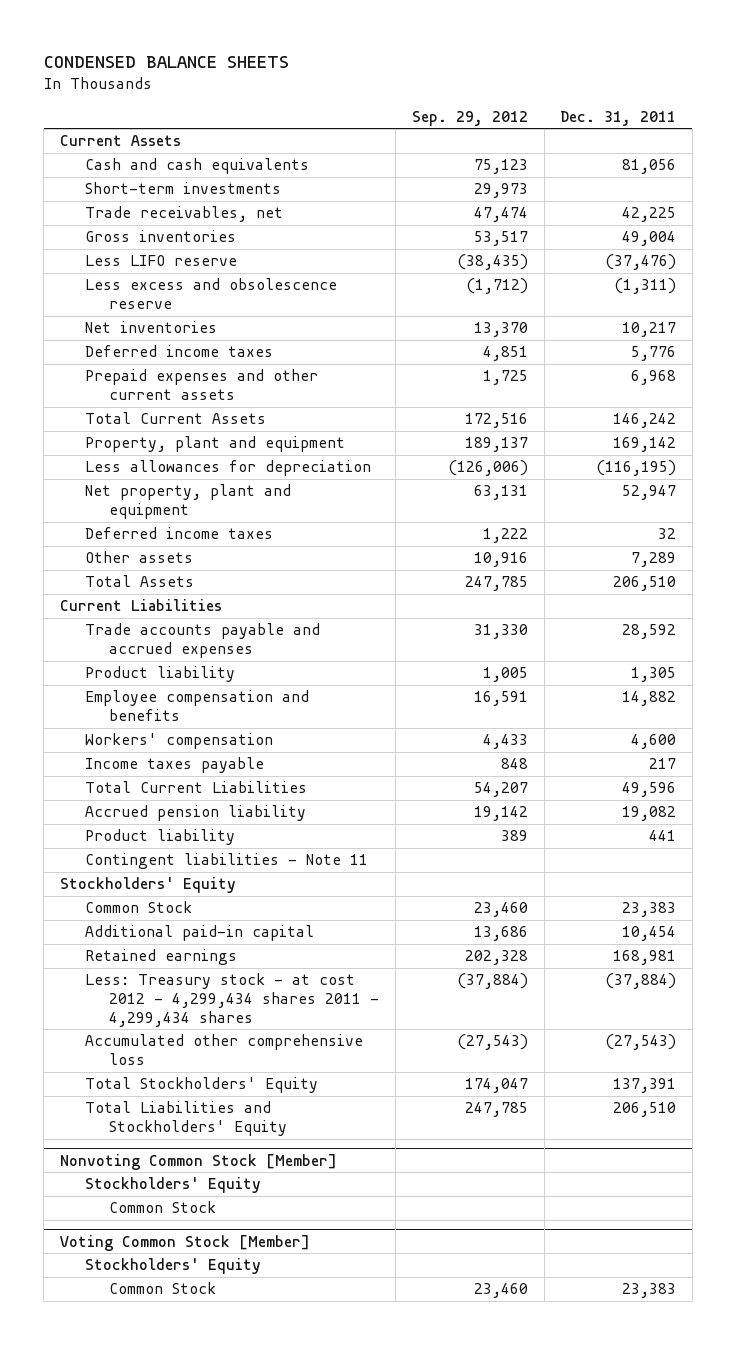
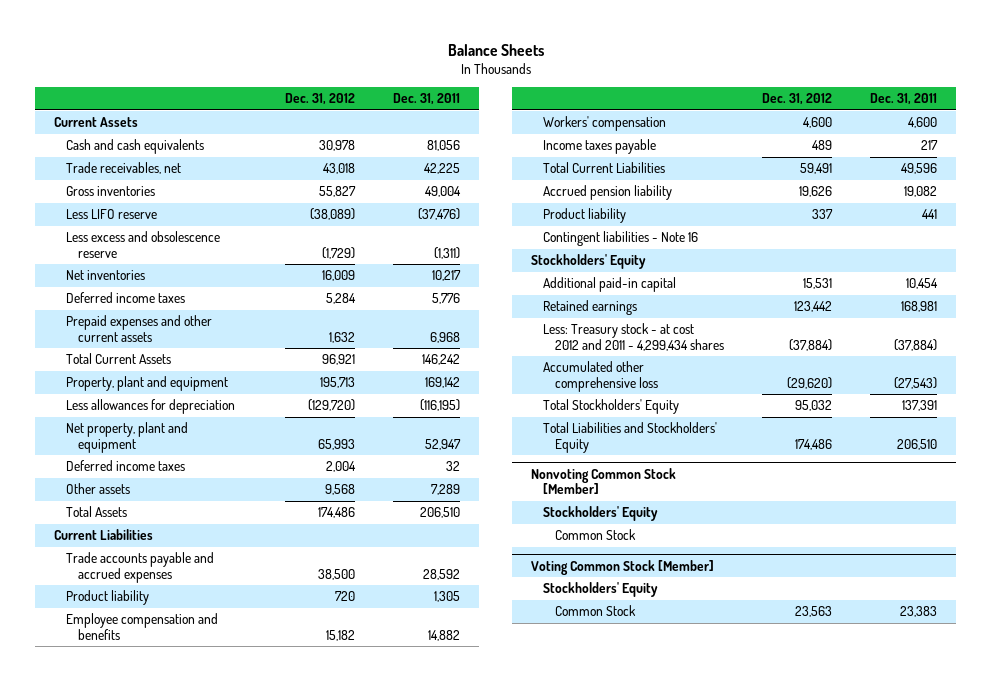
- CONDENSED BALANCE SHEETS
+ Balance Sheets
- | Sep. 29, 2012 | Dec. 31, 2011
+ | Dec. 31, 2012 | Dec. 31, 2011
- Short-term investments | 29,973 |
- Contingent liabilities - Note 11
+ Contingent liabilities - Note 16
- Common Stock | 23,460 | 23,383
- Less: Treasury stock - at cost 2012 - 4,299,434 shares 2011 - 4,299,434 shares | (37,884) | (37,884)
+ Less: Treasury stock - at cost 2012 and 2011 - 4,299,434 shares | (37,884) | (37,884)

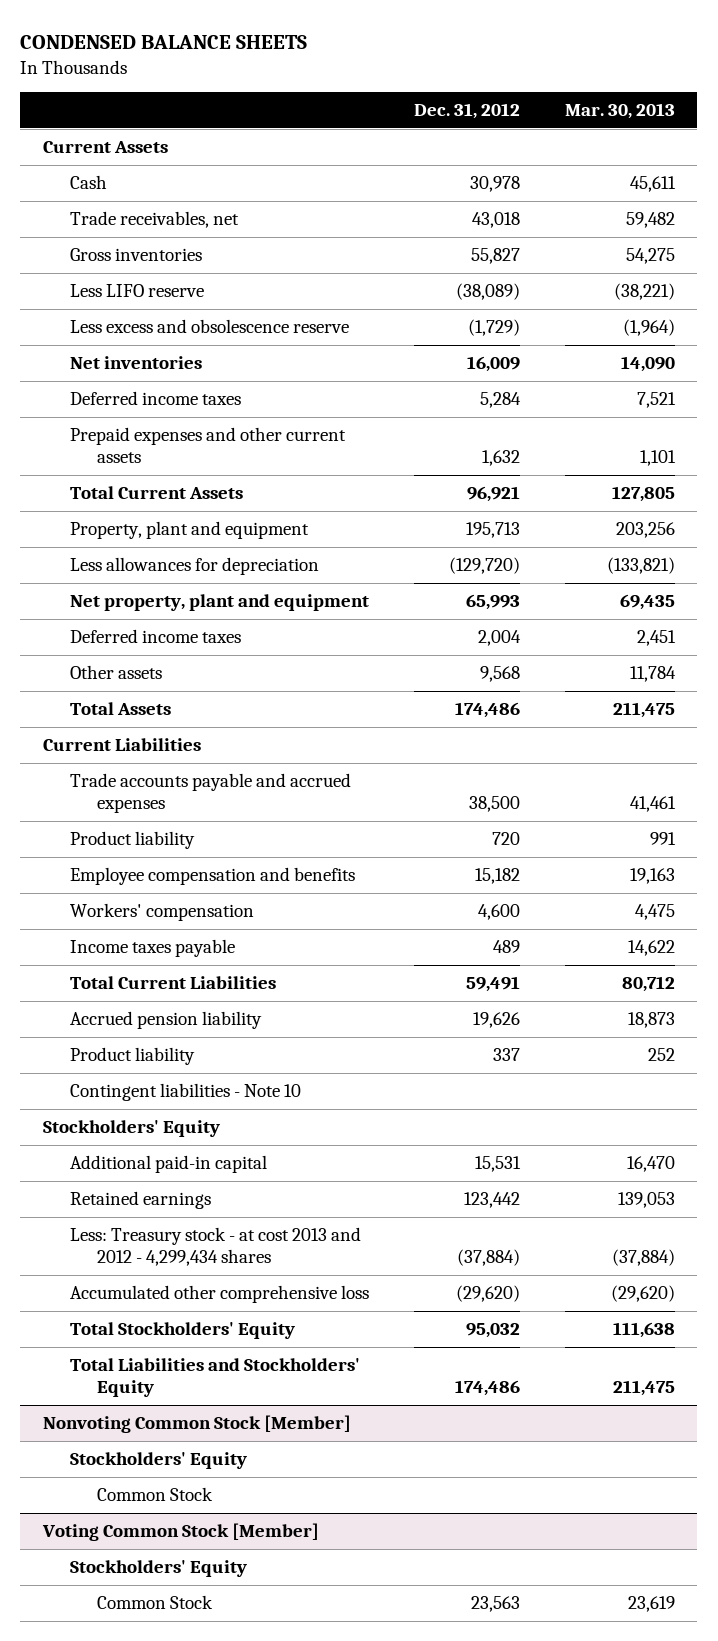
- Balance Sheets
+ CONDENSED BALANCE SHEETS
- | Dec. 31, 2012 | Dec. 31, 2011
+ | Dec. 31, 2012 | Mar. 30, 2013
- Cash and cash equivalents | 30,978 | 81,056
+ Cash | 30,978 | 45,611
- Contingent liabilities - Note 16
+ Contingent liabilities - Note 10
- Less: Treasury stock - at cost 2012 and 2011 - 4,299,434 shares | (37,884) | (37,884)
+ Less: Treasury stock - at cost 2013 and 2012 - 4,299,434 shares | (37,884) | (37,884)

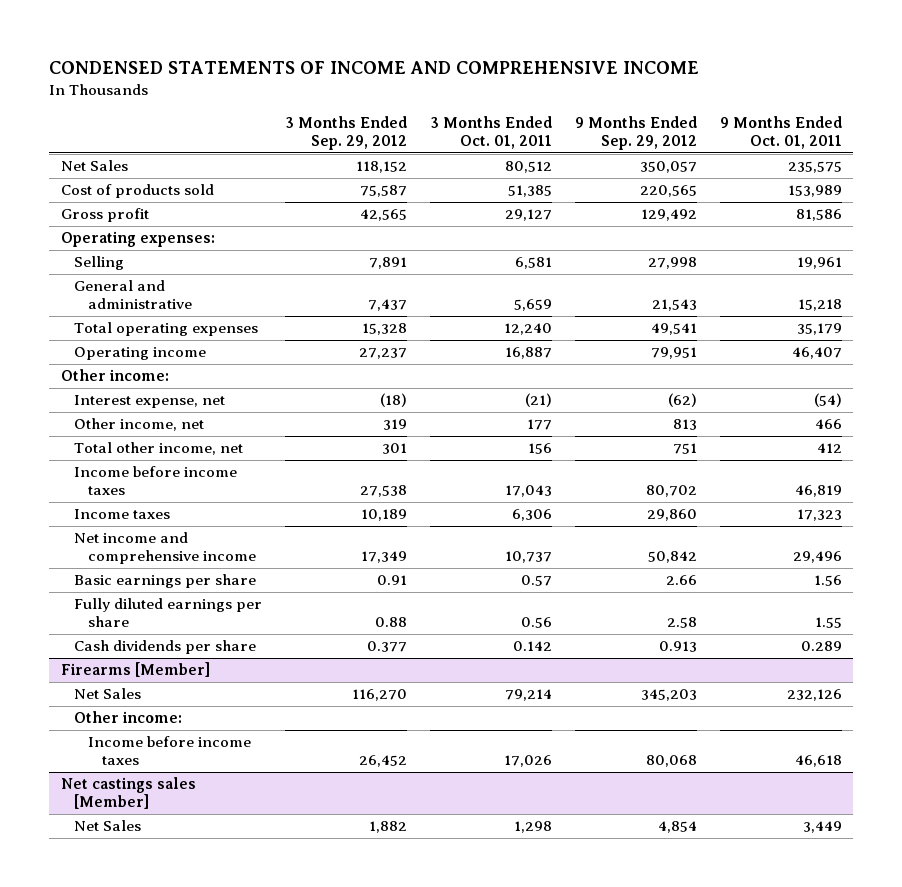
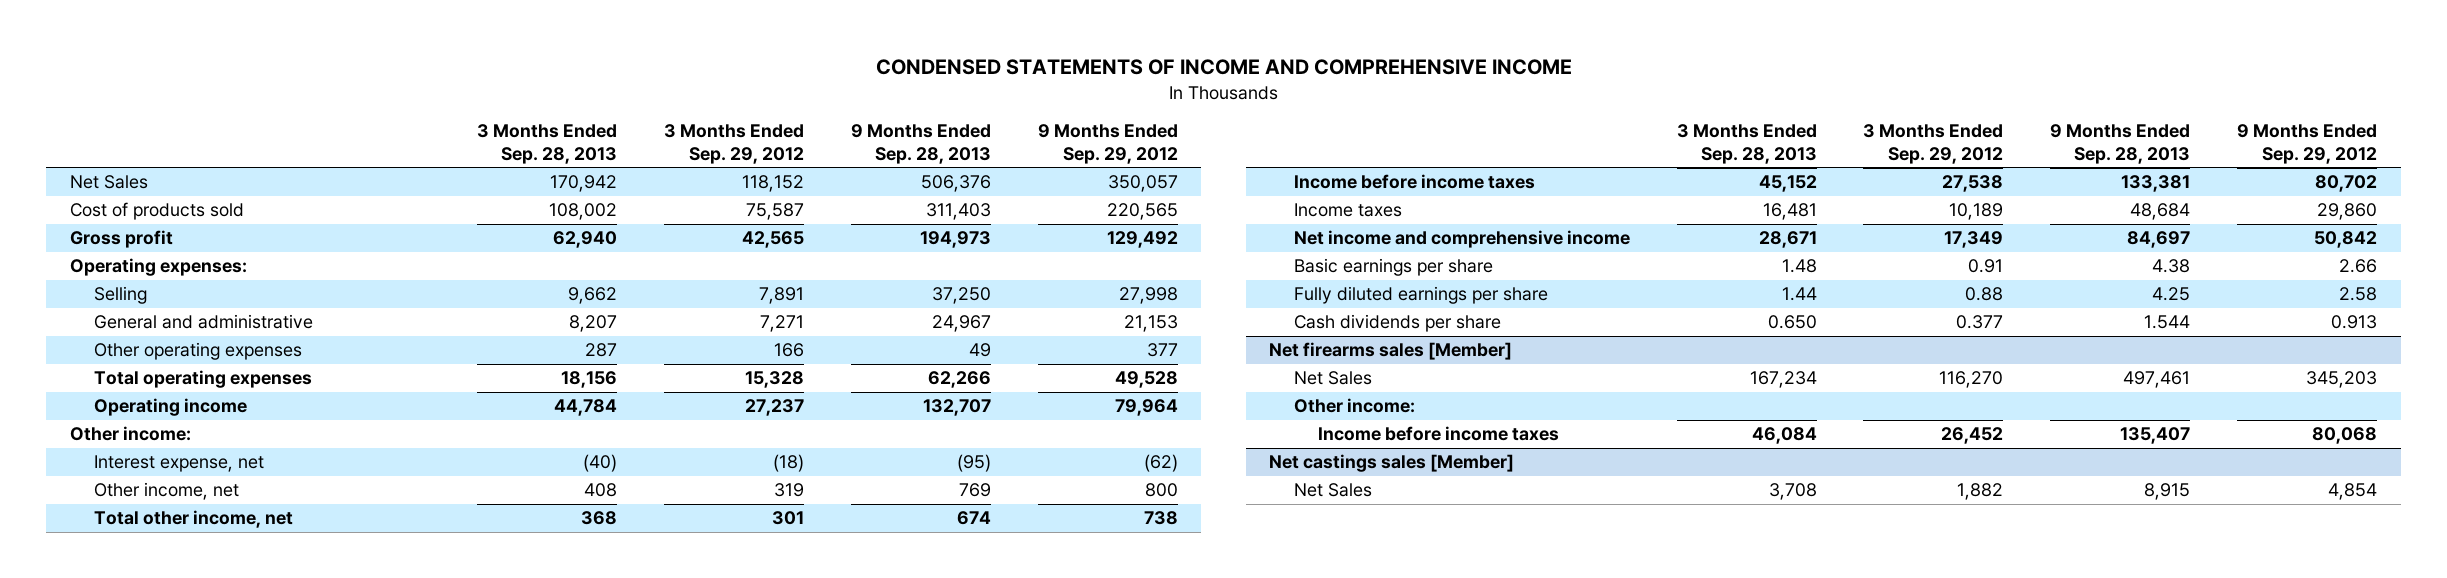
- | 3 Months Ended Sep. 29, 2012 | 3 Months Ended Oct. 01, 2011 | 9 Months Ended Sep. 29, 2012 | 9 Months Ended Oct. 01, 2011
+ | 3 Months Ended Sep. 28, 2013 | 3 Months Ended Sep. 29, 2012 | 9 Months Ended Sep. 28, 2013 | 9 Months Ended Sep. 29, 2012
- General and administrative | 7,437 | 5,659 | 21,543 | 15,218
- Total operating expenses | 15,328 | 12,240 | 49,541 | 35,179
- Operating income | 27,237 | 16,887 | 79,951 | 46,407
+ General and administrative | 8,207 | 7,271 | 24,967 | 21,153
+ Other operating expenses | 287 | 166 | 49 | 377
+ Total operating expenses | 18,156 | 15,328 | 62,266 | 49,528
+ Operating income | 44,784 | 27,237 | 132,707 | 79,964
- Other income, net | 319 | 177 | 813 | 466
- Total other income, net | 301 | 156 | 751 | 412
+ Other income, net | 408 | 319 | 769 | 800
+ Total other income, net | 368 | 301 | 674 | 738
- Firearms [Member]
+ Net firearms sales [Member]

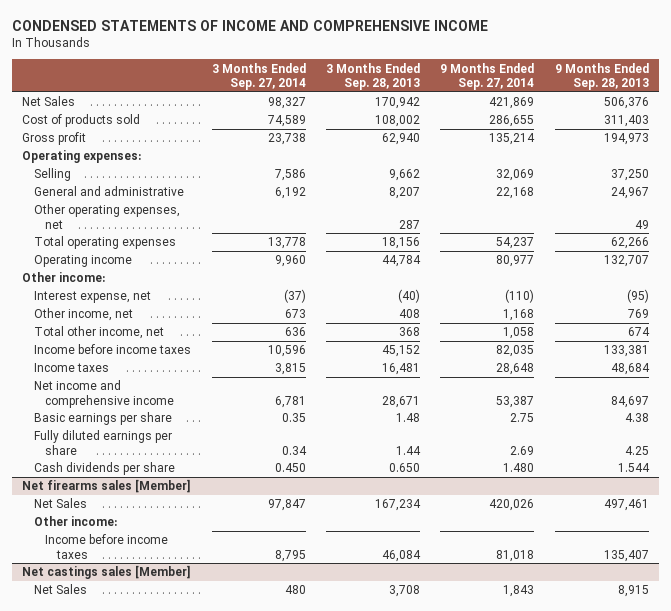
- | 3 Months Ended Sep. 28, 2013 | 3 Months Ended Sep. 29, 2012 | 9 Months Ended Sep. 28, 2013 | 9 Months Ended Sep. 29, 2012
+ | 3 Months Ended Sep. 27, 2014 | 3 Months Ended Sep. 28, 2013 | 9 Months Ended Sep. 27, 2014 | 9 Months Ended Sep. 28, 2013
- Other operating expenses | 287 | 166 | 49 | 377
+ Other operating expenses, net | | 287 | | 49

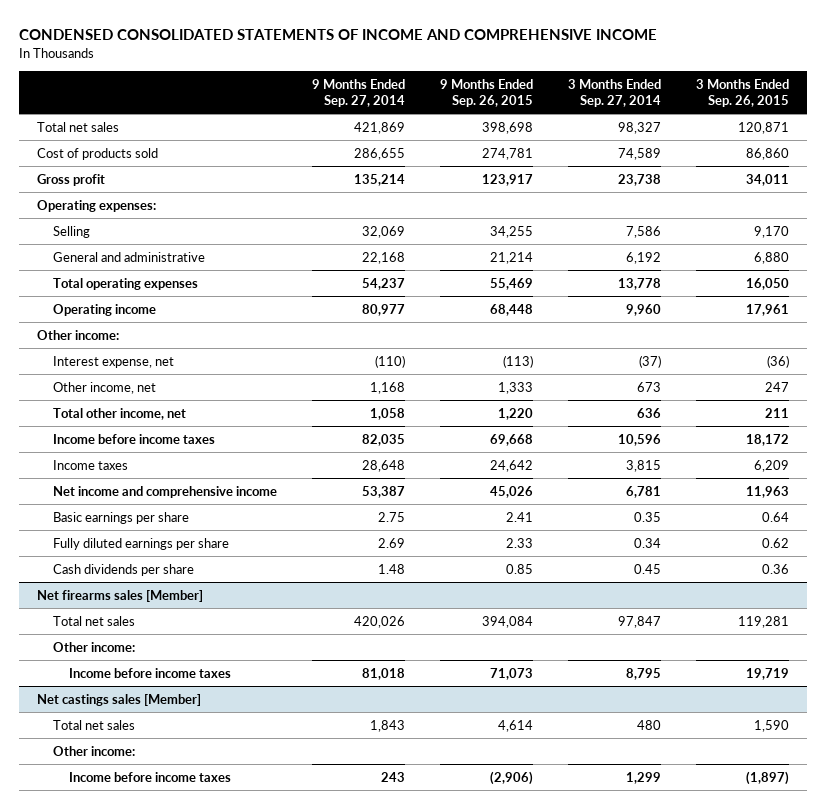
- CONDENSED STATEMENTS OF INCOME AND COMPREHENSIVE INCOME
+ CONDENSED CONSOLIDATED STATEMENTS OF INCOME AND COMPREHENSIVE INCOME
- | 3 Months Ended Sep. 27, 2014 | 3 Months Ended Sep. 28, 2013 | 9 Months Ended Sep. 27, 2014 | 9 Months Ended Sep. 28, 2013
+ | 9 Months Ended Sep. 27, 2014 | 9 Months Ended Sep. 26, 2015 | 3 Months Ended Sep. 27, 2014 | 3 Months Ended Sep. 26, 2015
- Net Sales | 98,327 | 170,942 | 421,869 | 506,376
+ Total net sales | 421,869 | 398,698 | 98,327 | 120,871
- Other operating expenses, net | | 287 | | 49
- Cash dividends per share | 0.450 | 0.650 | 1.480 | 1.544
+ Cash dividends per share | 1.48 | 0.85 | 0.45 | 0.36
@ Net firearms sales [Member]
- Net Sales | 97,847 | 167,234 | 420,026 | 497,461
+ Total net sales | 420,026 | 394,084 | 97,847 | 119,281
@ Net castings sales [Member]
- Net Sales | 480 | 3,708 | 1,843 | 8,915
+ Total net sales | 1,843 | 4,614 | 480 | 1,590
+ Other income:
+ Income before income taxes | 243 | (2,906) | 1,299 | (1,897)

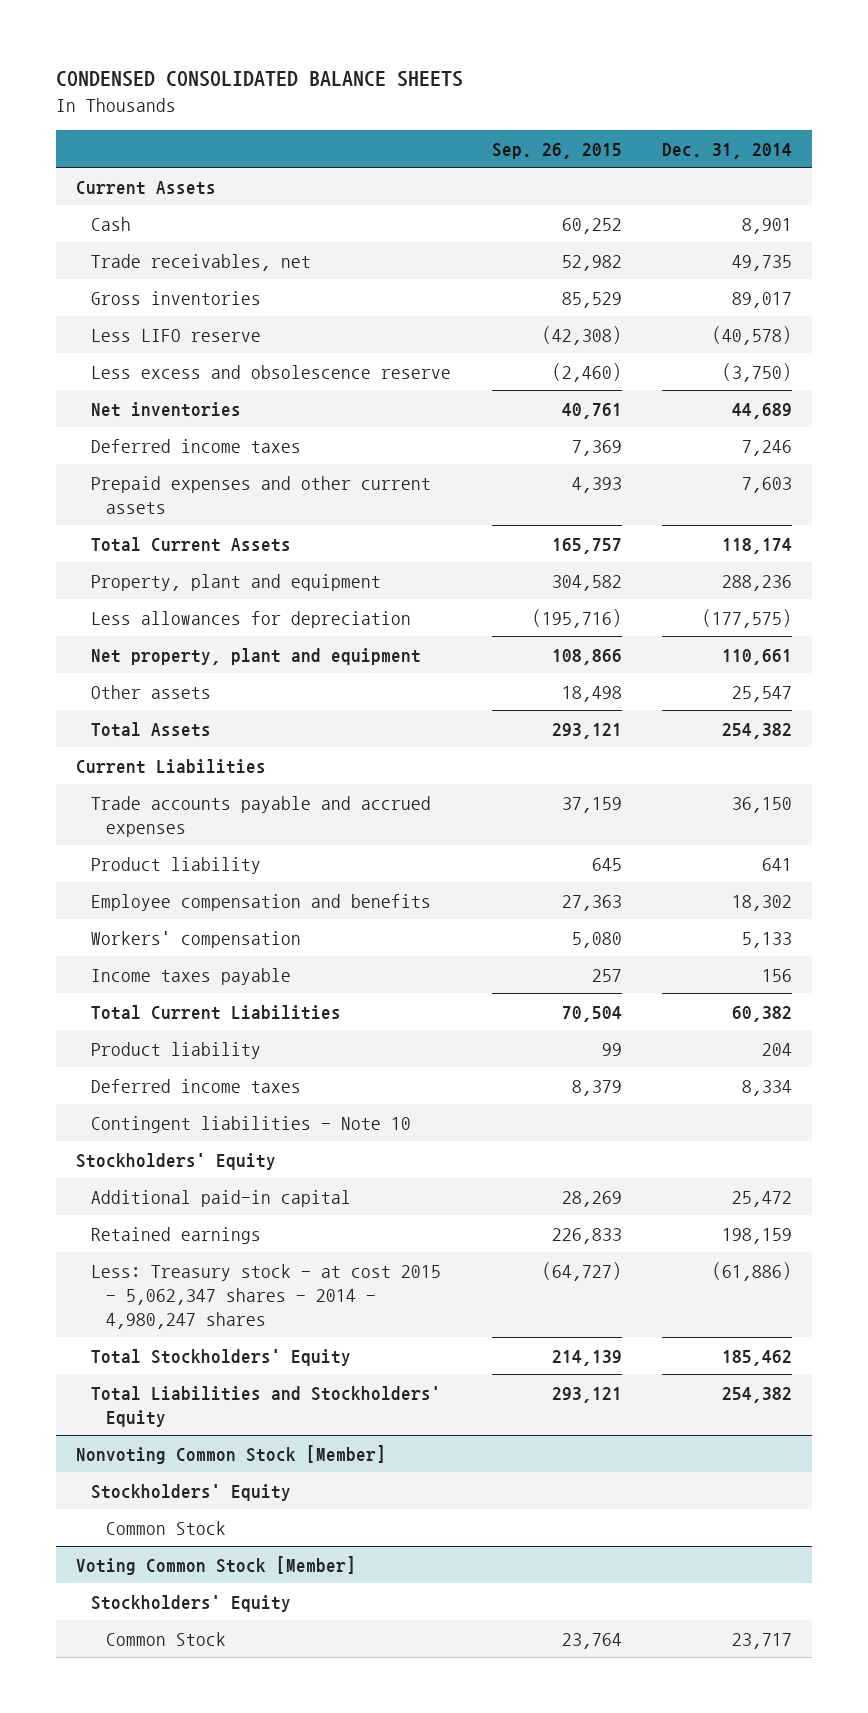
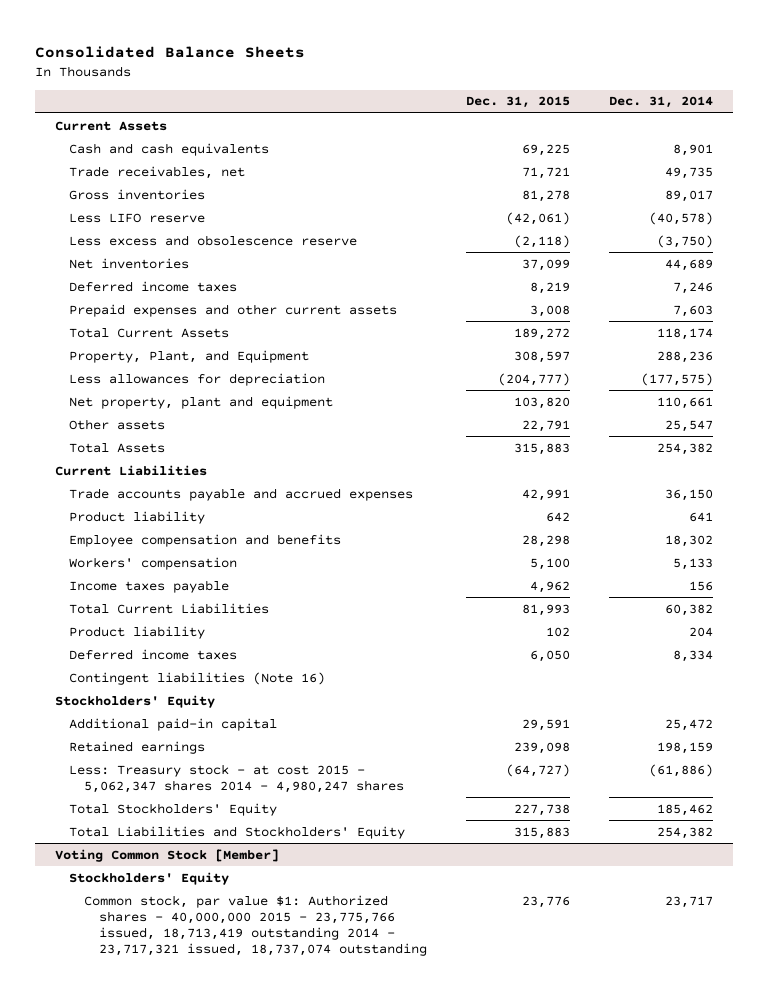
- CONDENSED CONSOLIDATED BALANCE SHEETS
+ Consolidated Balance Sheets
- | Sep. 26, 2015 | Dec. 31, 2014
+ | Dec. 31, 2015 | Dec. 31, 2014
- Cash | 60,252 | 8,901
+ Cash and cash equivalents | 69,225 | 8,901
- Property, plant and equipment | 304,582 | 288,236
+ Property, Plant, and Equipment | 308,597 | 288,236
- Contingent liabilities - Note 10
+ Contingent liabilities (Note 16)
- Less: Treasury stock - at cost 2015 - 5,062,347 shares - 2014 - 4,980,247 shares | (64,727) | (61,886)
+ Less: Treasury stock - at cost 2015 - 5,062,347 shares 2014 - 4,980,247 shares | (64,727) | (61,886)
- Nonvoting Common Stock [Member]
- Stockholders' Equity
- Common Stock
@ Voting Common Stock [Member]
- Common Stock | 23,764 | 23,717
+ Common stock, par value $1: Authorized shares - 40,000,000 2015 - 23,775,766 issued, 18,713,419 outstanding 2014 - 23,717,321 issued, 18,737,074 outstanding | 23,776 | 23,717

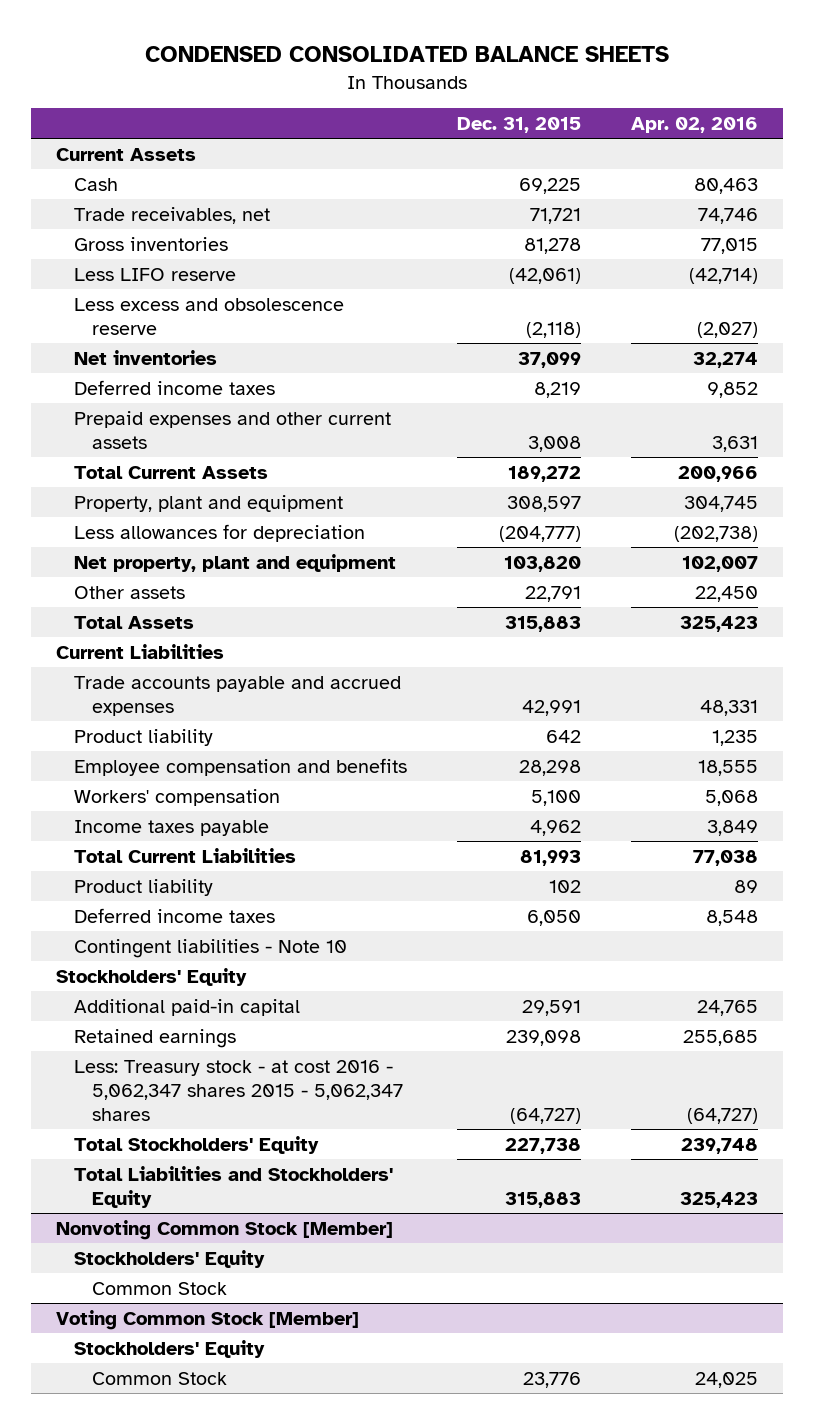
- Consolidated Balance Sheets
+ CONDENSED CONSOLIDATED BALANCE SHEETS
- | Dec. 31, 2015 | Dec. 31, 2014
+ | Dec. 31, 2015 | Apr. 02, 2016
- Cash and cash equivalents | 69,225 | 8,901
+ Cash | 69,225 | 80,463
- Property, Plant, and Equipment | 308,597 | 288,236
+ Property, plant and equipment | 308,597 | 304,745
- Contingent liabilities (Note 16)
+ Contingent liabilities - Note 10
- Less: Treasury stock - at cost 2015 - 5,062,347 shares 2014 - 4,980,247 shares | (64,727) | (61,886)
+ Less: Treasury stock - at cost 2016 - 5,062,347 shares 2015 - 5,062,347 shares | (64,727) | (64,727)
+ Nonvoting Common Stock [Member]
+ Stockholders' Equity
+ Common Stock
@ Voting Common Stock [Member]
- Common stock, par value $1: Authorized shares - 40,000,000 2015 - 23,775,766 issued, 18,713,419 outstanding 2014 - 23,717,321 issued, 18,737,074 outstanding | 23,776 | 23,717
+ Common Stock | 23,776 | 24,025

